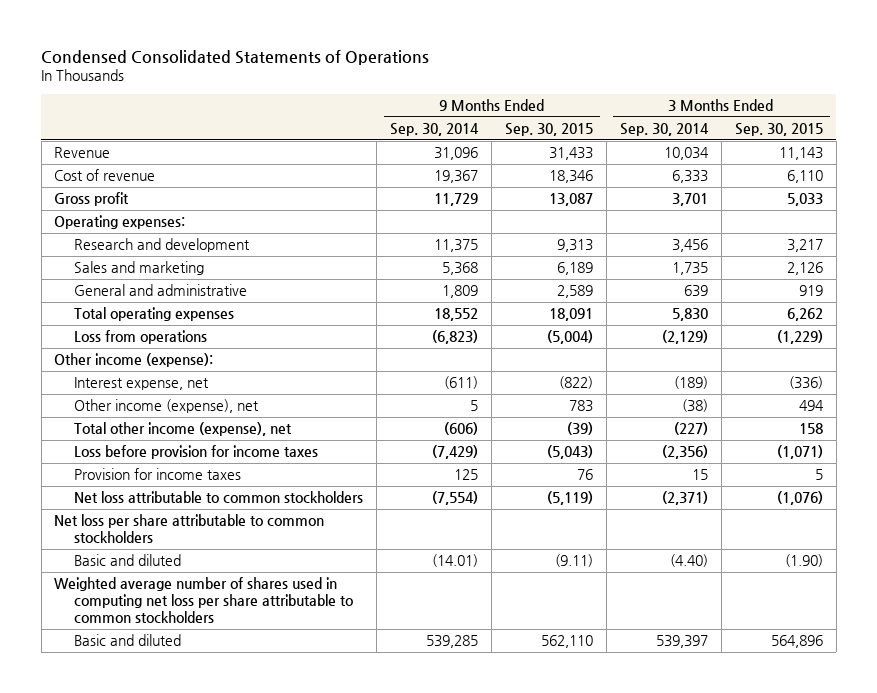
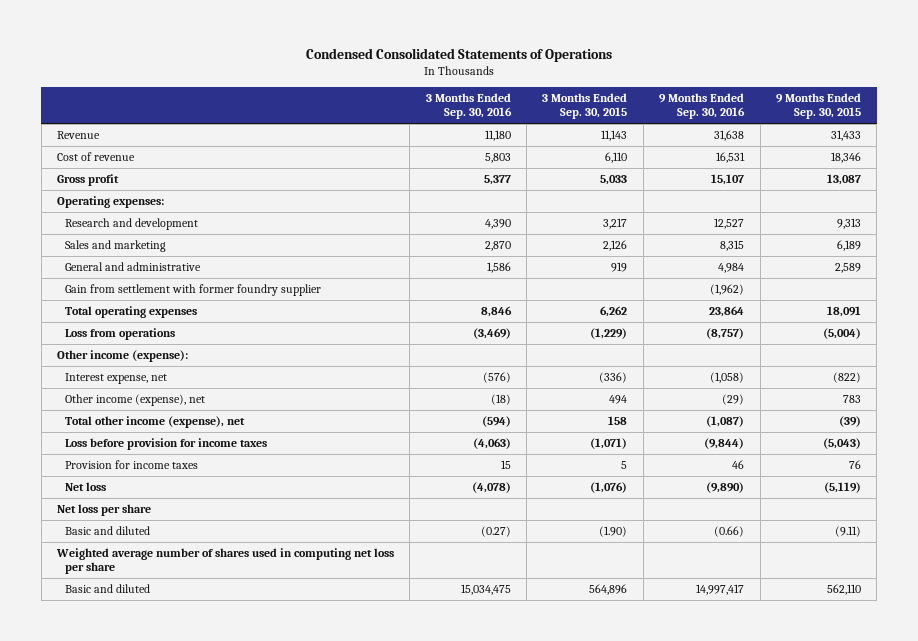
- | 9 Months Ended Sep. 30, 2014 | 9 Months Ended Sep. 30, 2015 | 3 Months Ended Sep. 30, 2014 | 3 Months Ended Sep. 30, 2015
+ | 3 Months Ended Sep. 30, 2016 | 3 Months Ended Sep. 30, 2015 | 9 Months Ended Sep. 30, 2016 | 9 Months Ended Sep. 30, 2015
+ Gain from settlement with former foundry supplier | | | (1,962) |
- Net loss attributable to common stockholders | (7,554) | (5,119) | (2,371) | (1,076)
- Net loss per share attributable to common stockholders
+ Net loss | (4,078) | (1,076) | (9,890) | (5,119)
+ Net loss per share
- Weighted average number of shares used in computing net loss per share attributable to common stockholders
+ Weighted average number of shares used in computing net loss per share

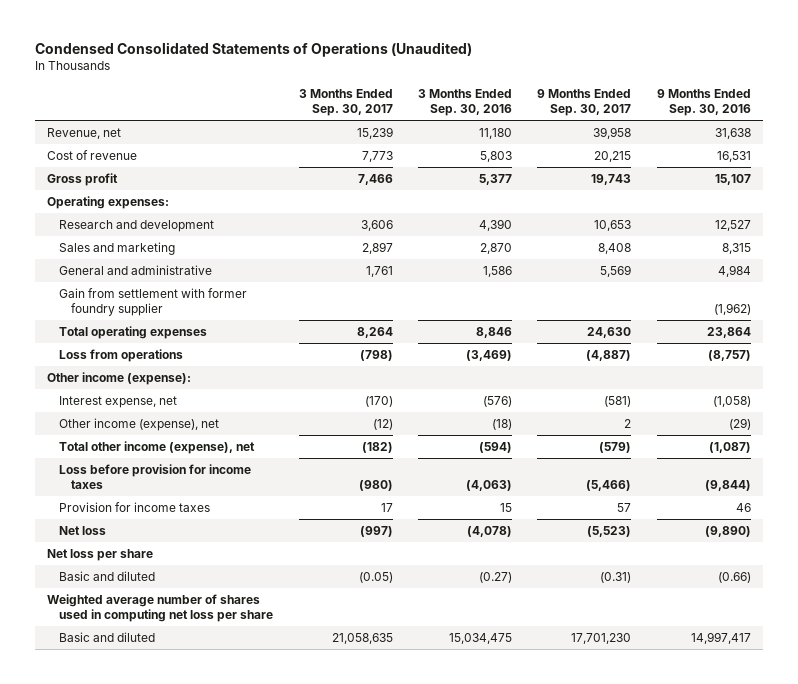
- Condensed Consolidated Statements of Operations
+ Condensed Consolidated Statements of Operations (Unaudited)
- | 3 Months Ended Sep. 30, 2016 | 3 Months Ended Sep. 30, 2015 | 9 Months Ended Sep. 30, 2016 | 9 Months Ended Sep. 30, 2015
+ | 3 Months Ended Sep. 30, 2017 | 3 Months Ended Sep. 30, 2016 | 9 Months Ended Sep. 30, 2017 | 9 Months Ended Sep. 30, 2016
- Revenue | 11,180 | 11,143 | 31,638 | 31,433
+ Revenue, net | 15,239 | 11,180 | 39,958 | 31,638

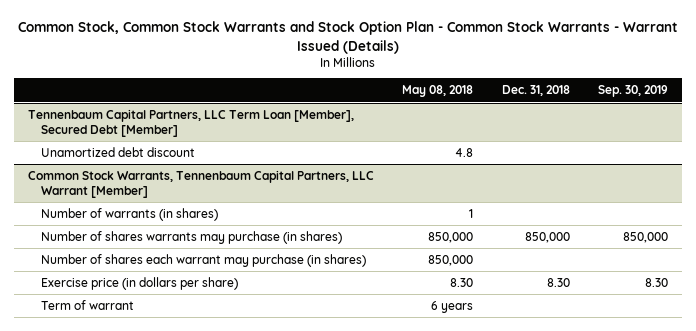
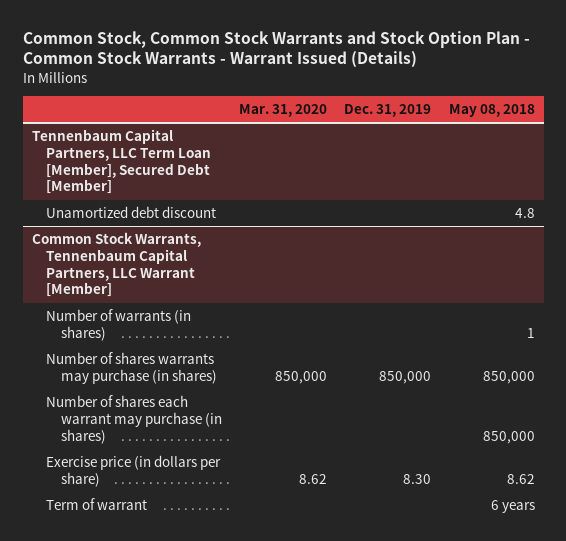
- | May 08, 2018 | Dec. 31, 2018 | Sep. 30, 2019
+ | Mar. 31, 2020 | Dec. 31, 2019 | May 08, 2018
@ Common Stock Warrants, Tennenbaum Capital Partners, LLC Warrant [Member]
- Exercise price (in dollars per share) | 8.30 | 8.30 | 8.30
+ Exercise price (in dollars per share) | 8.62 | 8.30 | 8.62

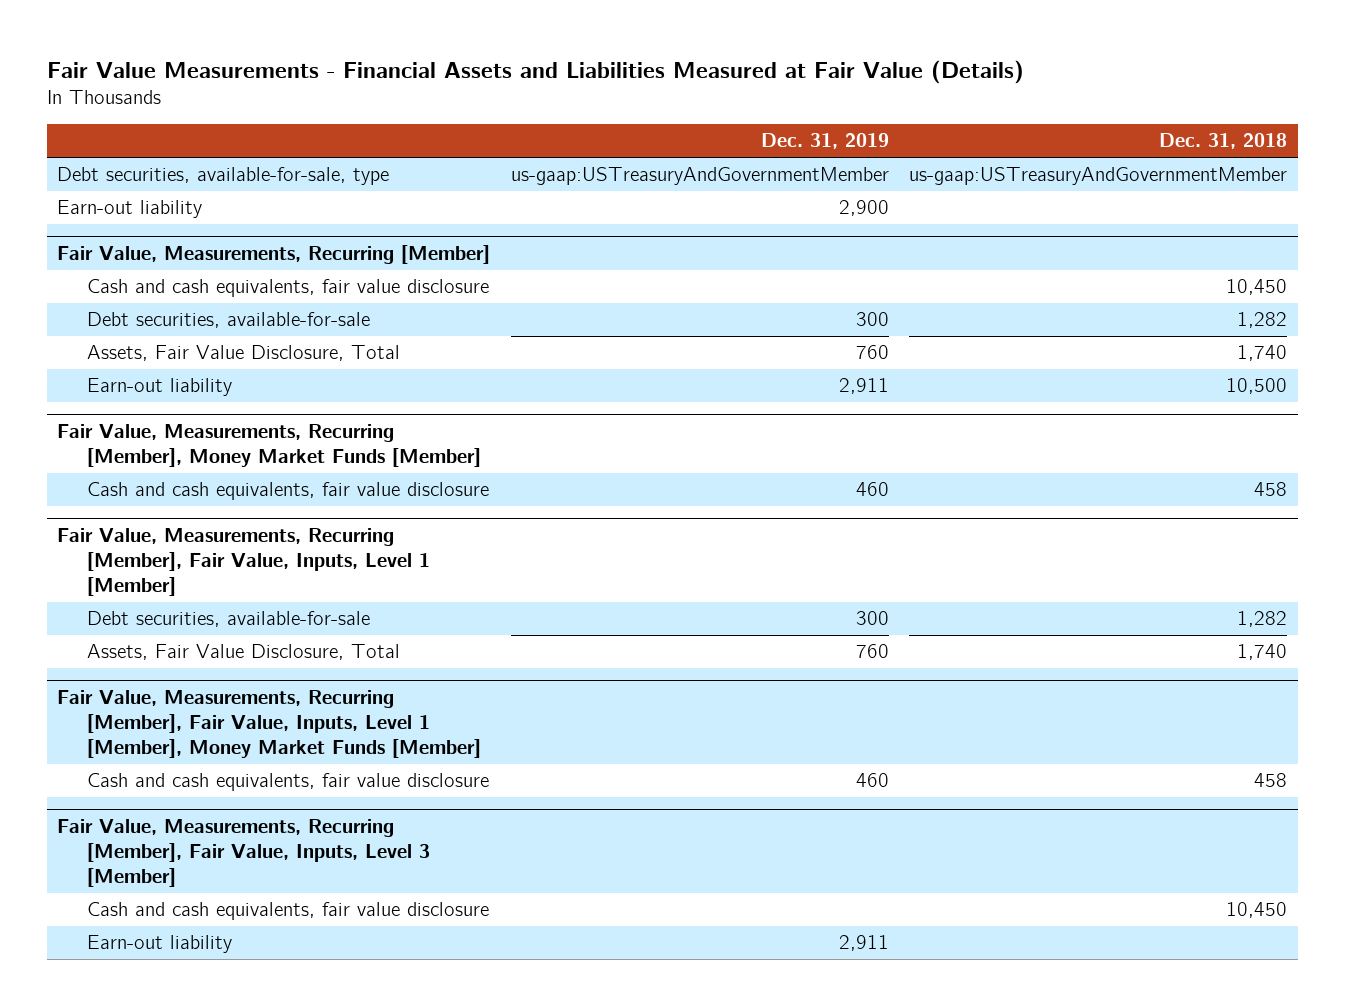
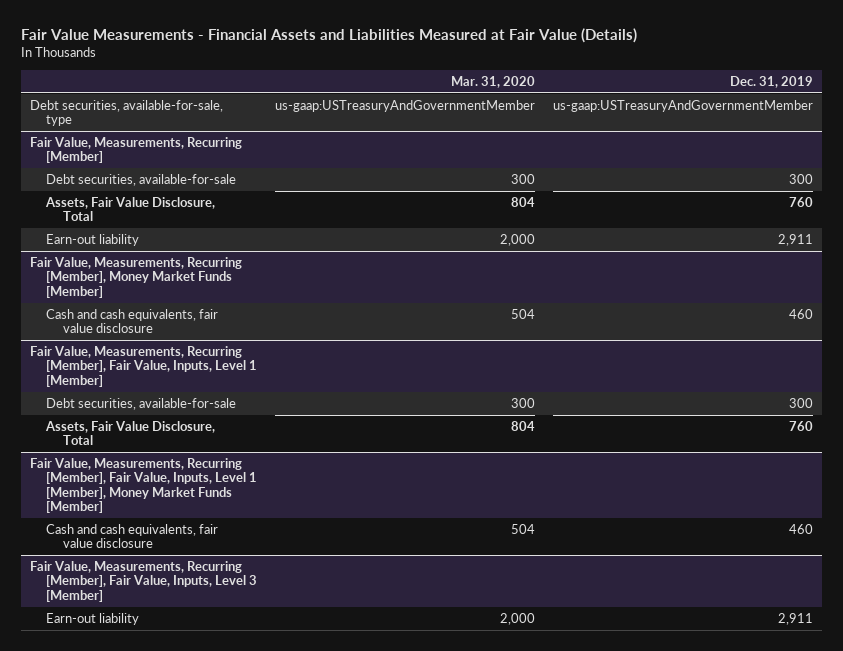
- | Dec. 31, 2019 | Dec. 31, 2018
+ | Mar. 31, 2020 | Dec. 31, 2019
- Earn-out liability | 2,900 |
@ Fair Value, Measurements, Recurring [Member]
- Cash and cash equivalents, fair value disclosure | | 10,450
@ Fair Value, Measurements, Recurring [Member], Fair Value, Inputs, Level 3 [Member]
- Cash and cash equivalents, fair value disclosure | | 10,450

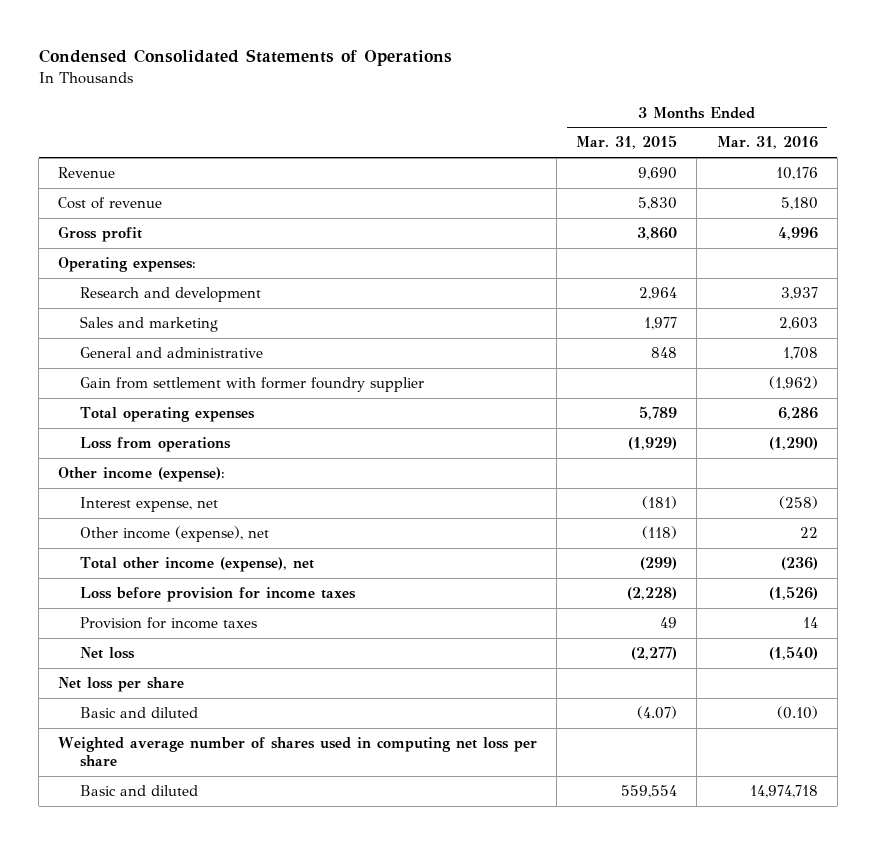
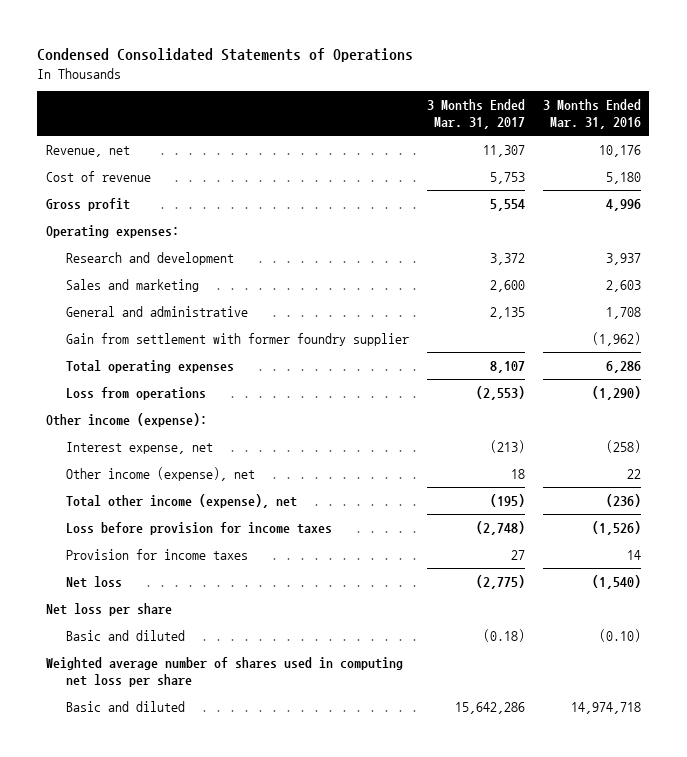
- | 3 Months Ended Mar. 31, 2015 | 3 Months Ended Mar. 31, 2016
+ | 3 Months Ended Mar. 31, 2017 | 3 Months Ended Mar. 31, 2016
- Revenue | 9,690 | 10,176
+ Revenue, net | 11,307 | 10,176

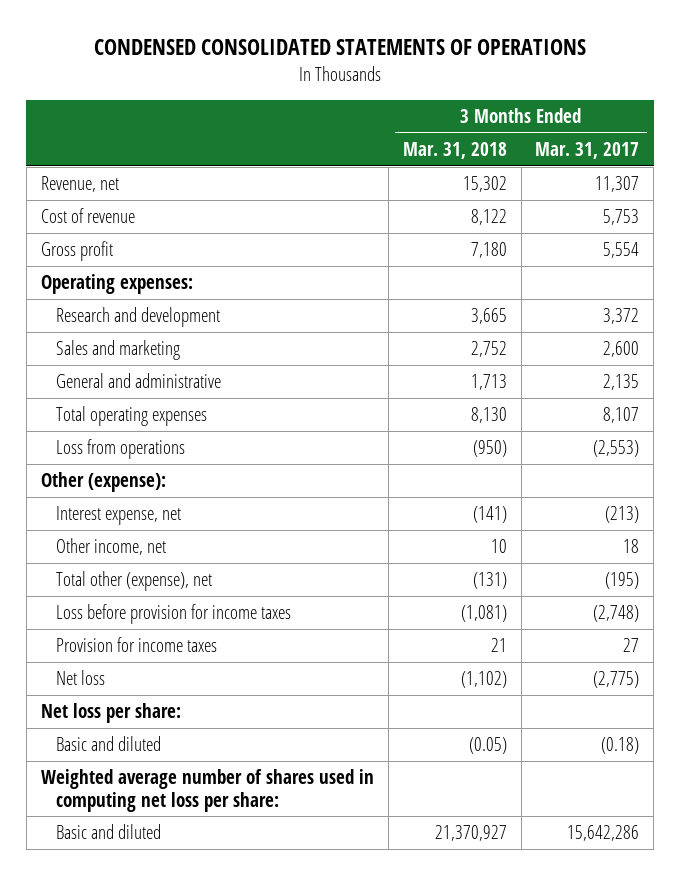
- Condensed Consolidated Statements of Operations
+ CONDENSED CONSOLIDATED STATEMENTS OF OPERATIONS
- | 3 Months Ended Mar. 31, 2017 | 3 Months Ended Mar. 31, 2016
+ | 3 Months Ended Mar. 31, 2018 | 3 Months Ended Mar. 31, 2017
- Gain from settlement with former foundry supplier | | (1,962)
- Other income (expense):
+ Other (expense):
- Other income (expense), net | 18 | 22
- Total other income (expense), net | (195) | (236)
+ Other income, net | 10 | 18
+ Total other (expense), net | (131) | (195)
- Net loss per share
+ Net loss per share:
- Weighted average number of shares used in computing net loss per share
+ Weighted average number of shares used in computing net loss per share:

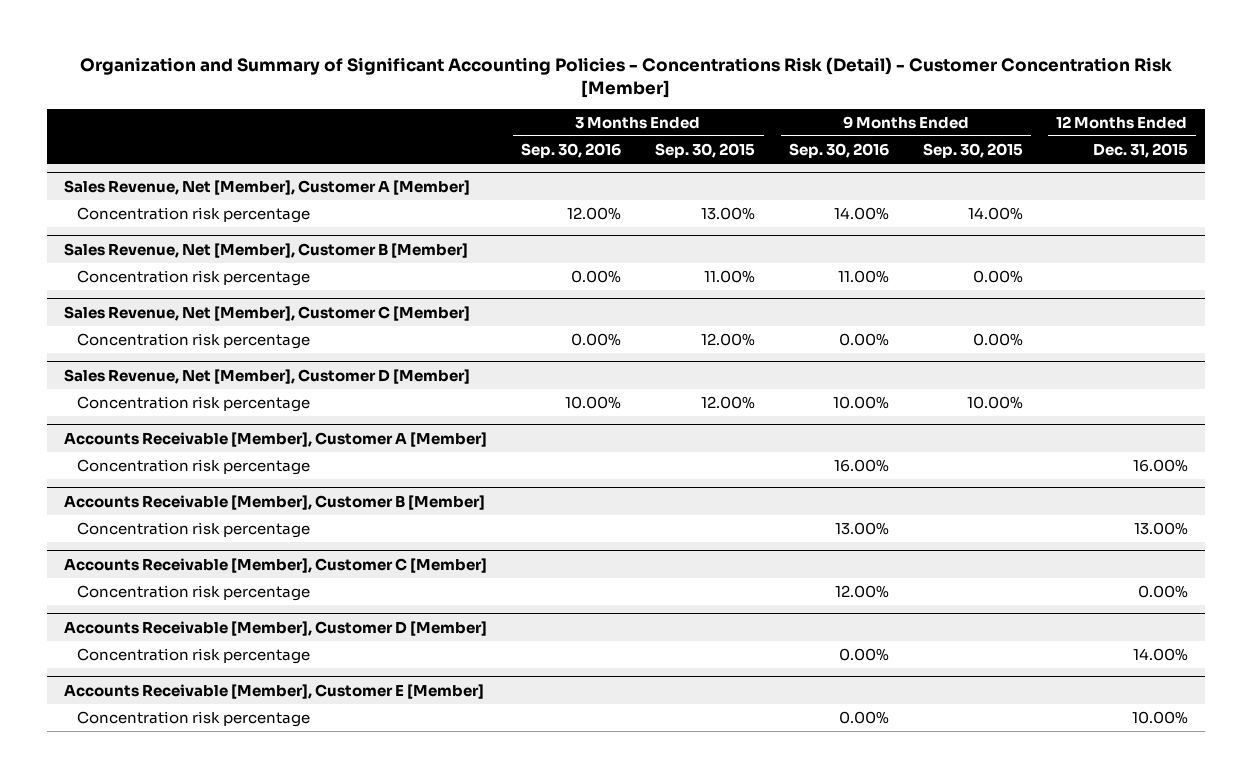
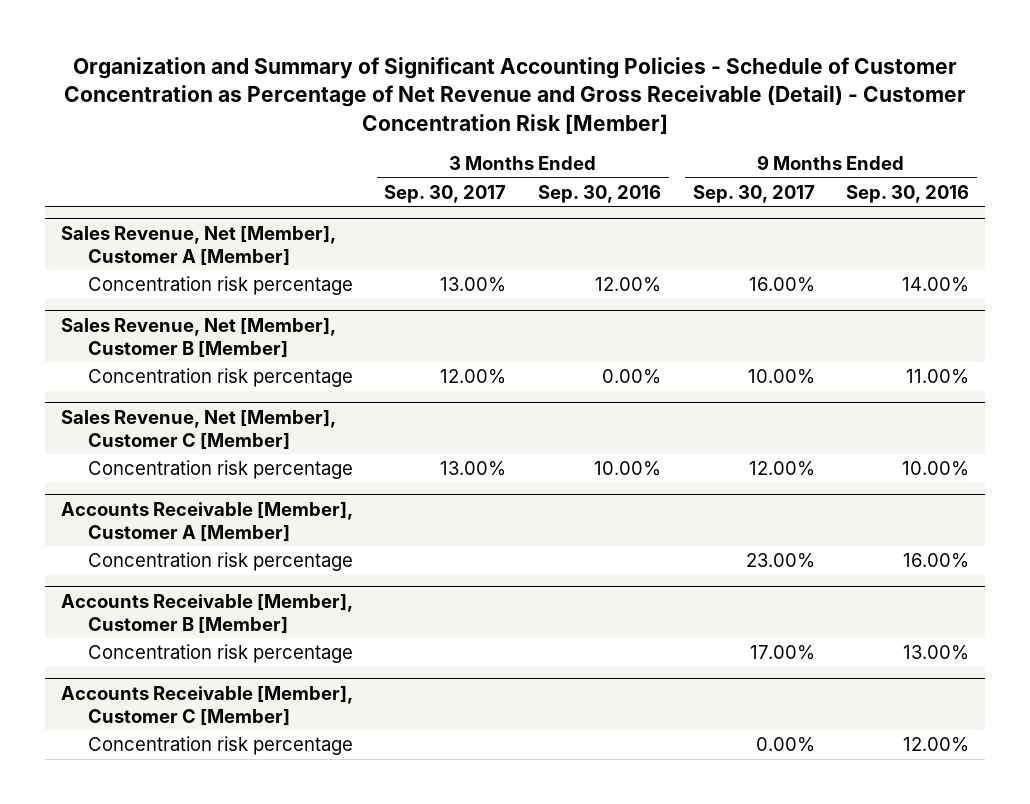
- Organization and Summary of Significant Accounting Policies - Concentrations Risk (Detail) - Customer Concentration Risk [Member]
+ Organization and Summary of Significant Accounting Policies - Schedule of Customer Concentration as Percentage of Net Revenue and Gross Receivable (Detail) - Customer Concentration Risk [Member]
- | 3 Months Ended Sep. 30, 2016 | 3 Months Ended Sep. 30, 2015 | 9 Months Ended Sep. 30, 2016 | 9 Months Ended Sep. 30, 2015 | 12 Months Ended Dec. 31, 2015
+ | 3 Months Ended Sep. 30, 2017 | 3 Months Ended Sep. 30, 2016 | 9 Months Ended Sep. 30, 2017 | 9 Months Ended Sep. 30, 2016
@ Sales Revenue, Net [Member], Customer C [Member]
- Concentration risk percentage | 0.00% | 12.00% | 0.00% | 0.00% |
- Sales Revenue, Net [Member], Customer D [Member]
- Accounts Receivable [Member], Customer D [Member]
- Concentration risk percentage | | | 0.00% | | 14.00%
- Accounts Receivable [Member], Customer E [Member]
- Concentration risk percentage | | | 0.00% | | 10.00%

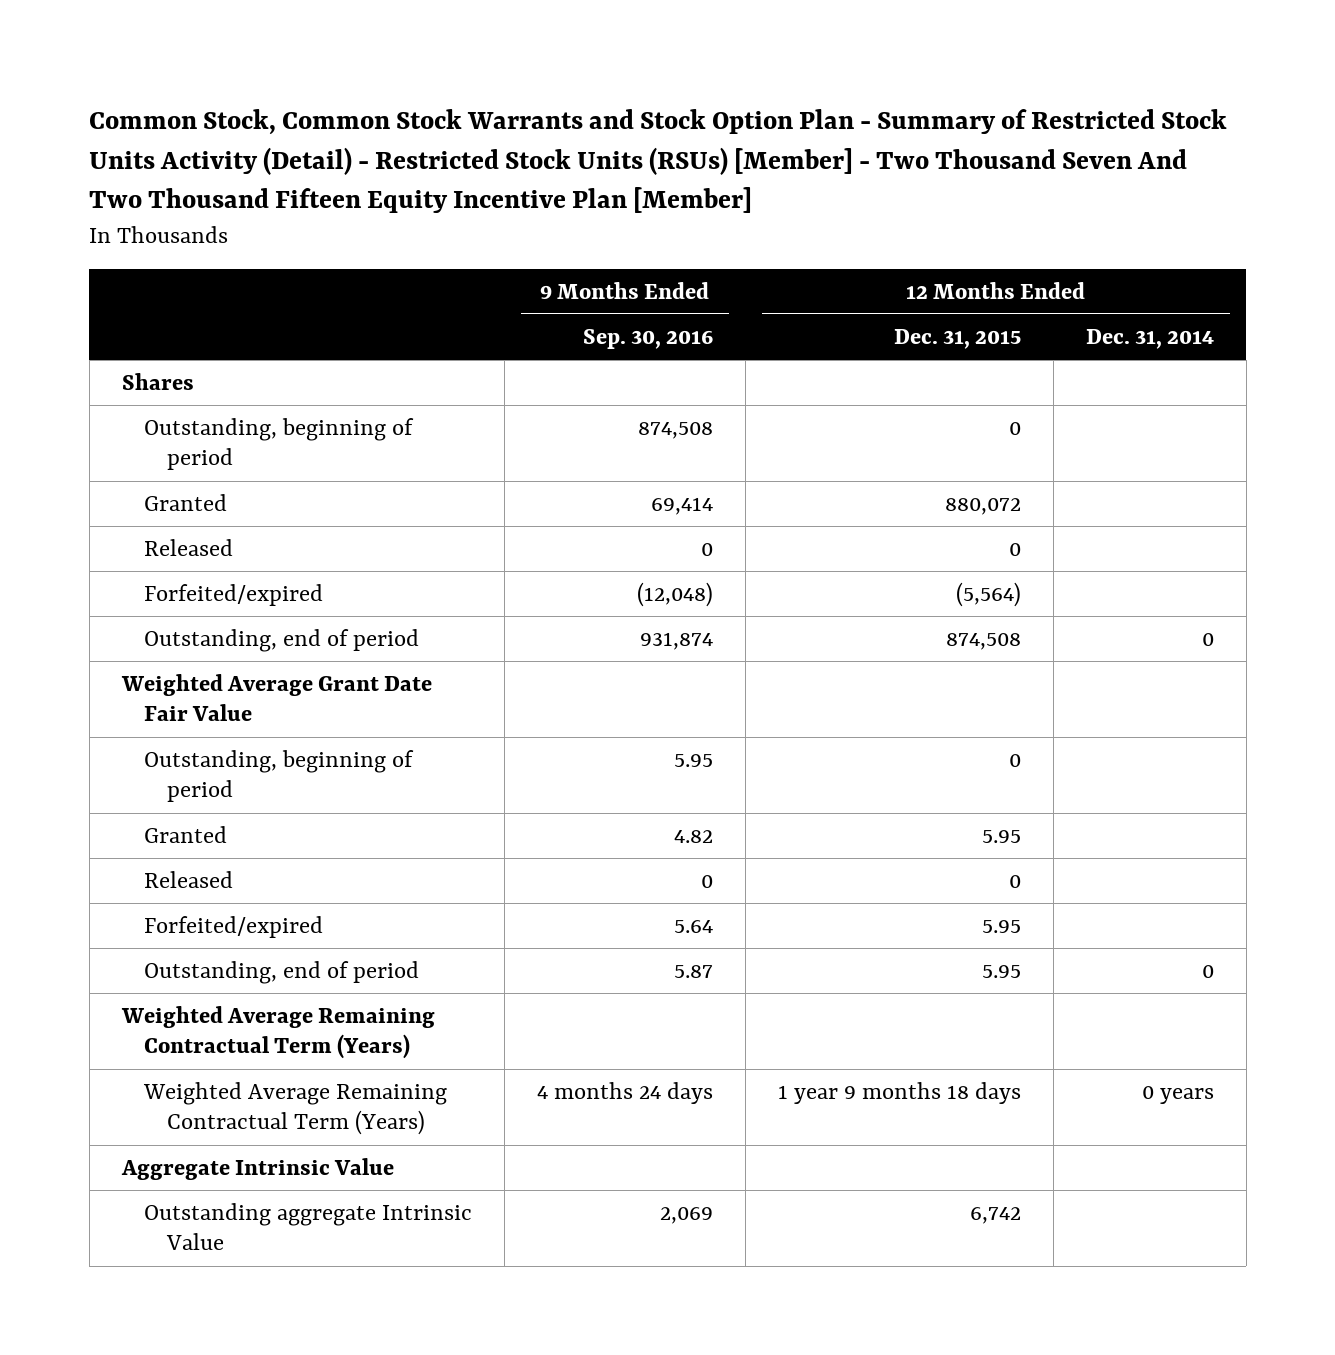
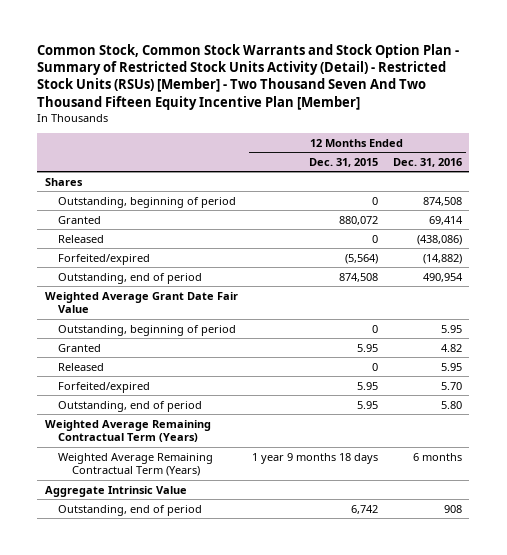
- | 9 Months Ended Sep. 30, 2016 | 12 Months Ended Dec. 31, 2015 | 12 Months Ended Dec. 31, 2014
+ | 12 Months Ended Dec. 31, 2015 | 12 Months Ended Dec. 31, 2016
- Outstanding aggregate Intrinsic Value | 2,069 | 6,742 |
+ Outstanding, end of period | 6,742 | 908

